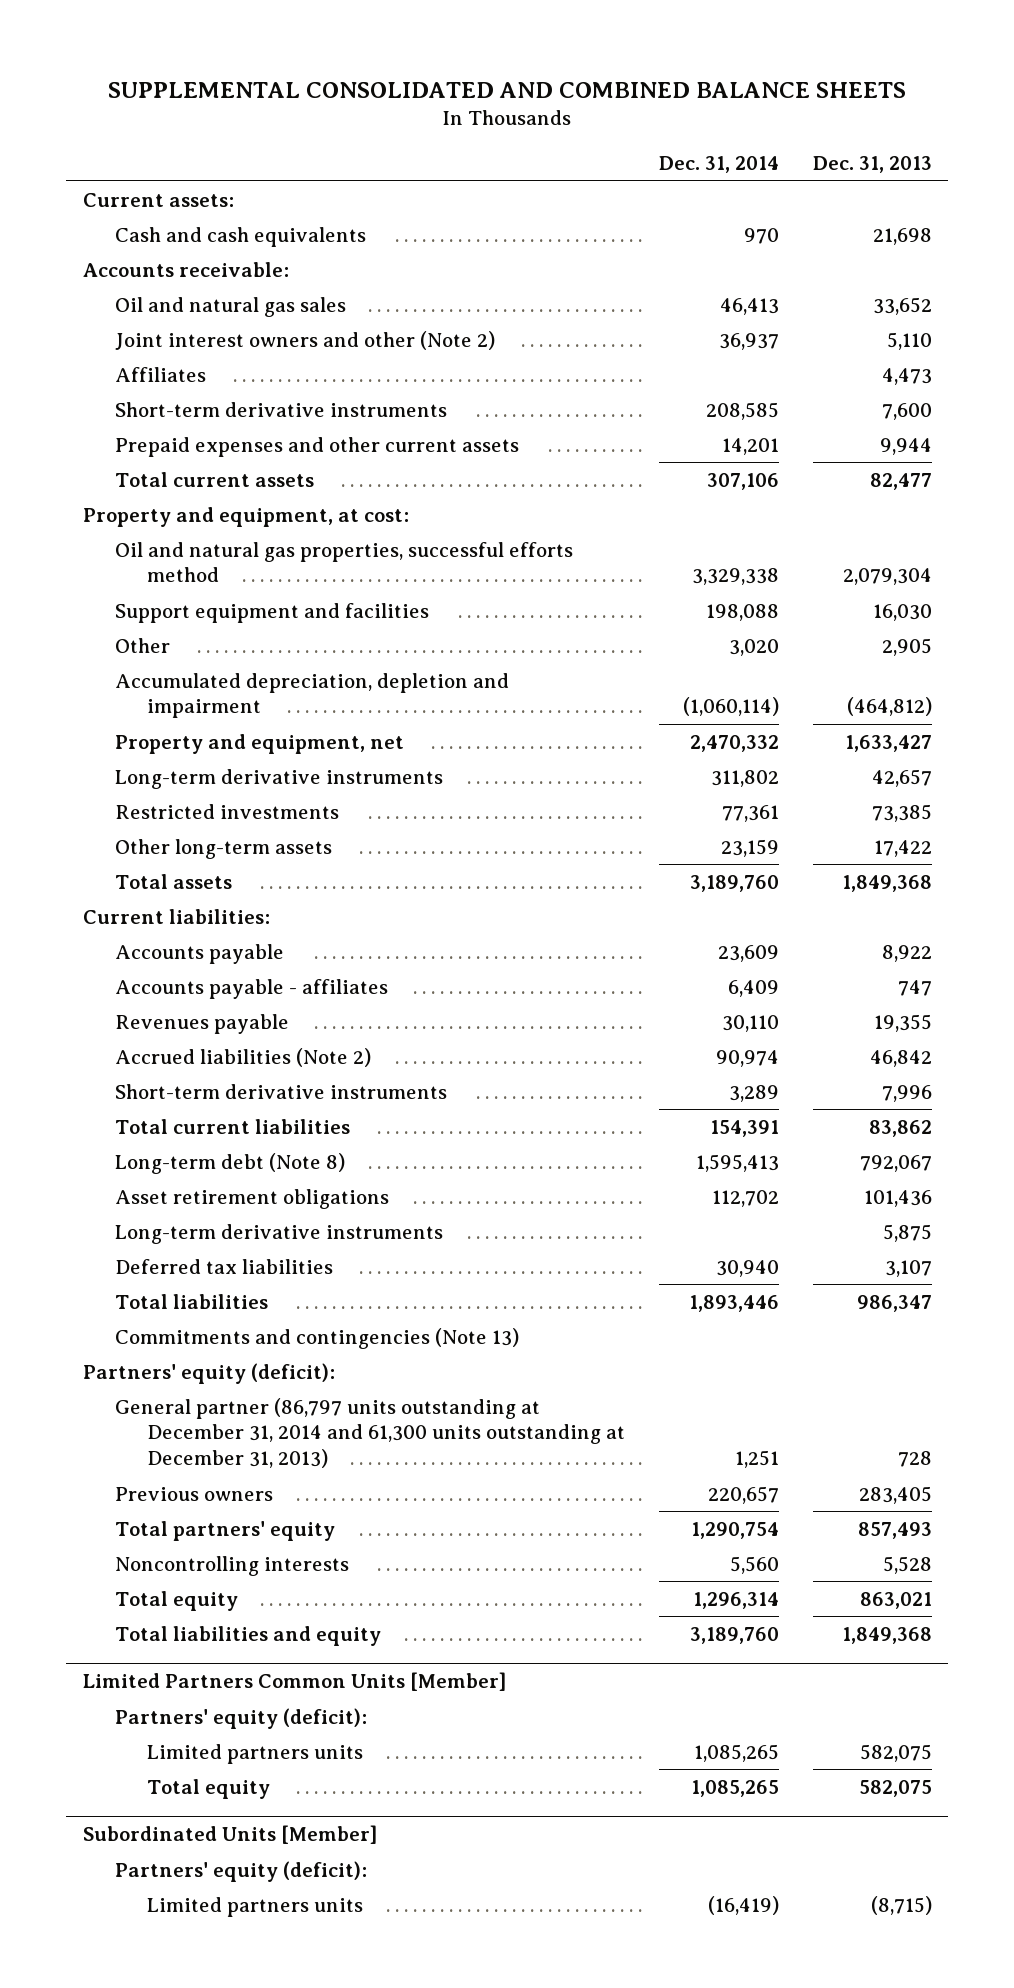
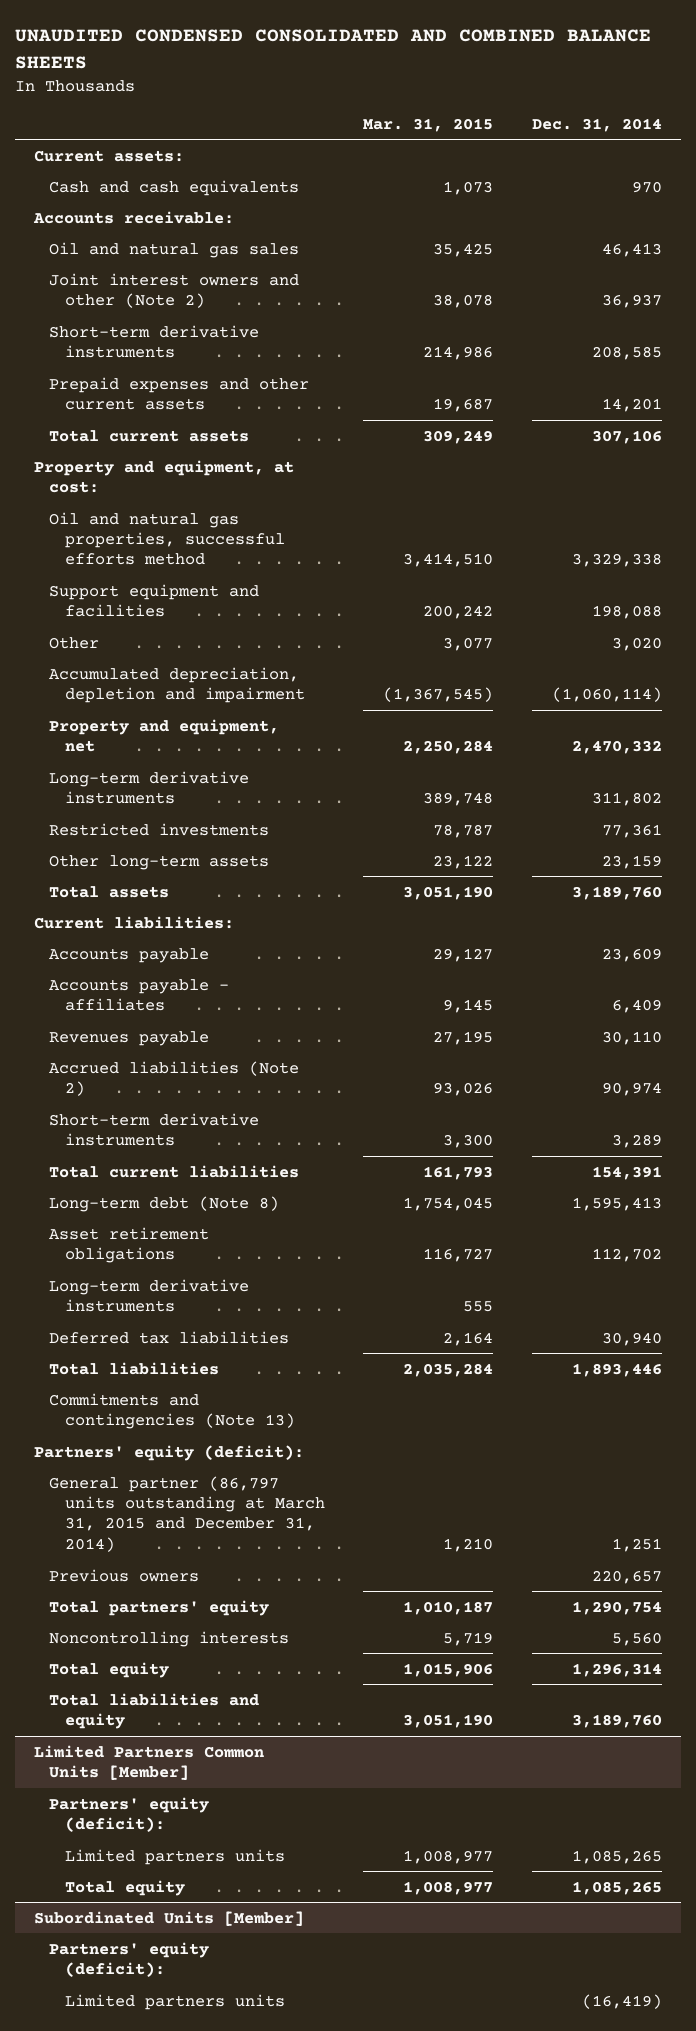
- SUPPLEMENTAL CONSOLIDATED AND COMBINED BALANCE SHEETS
+ UNAUDITED CONDENSED CONSOLIDATED AND COMBINED BALANCE SHEETS
- | Dec. 31, 2014 | Dec. 31, 2013
+ | Mar. 31, 2015 | Dec. 31, 2014
- Affiliates | | 4,473
- General partner (86,797 units outstanding at December 31, 2014 and 61,300 units outstanding at December 31, 2013) | 1,251 | 728
+ General partner (86,797 units outstanding at March 31, 2015 and December 31, 2014) | 1,210 | 1,251

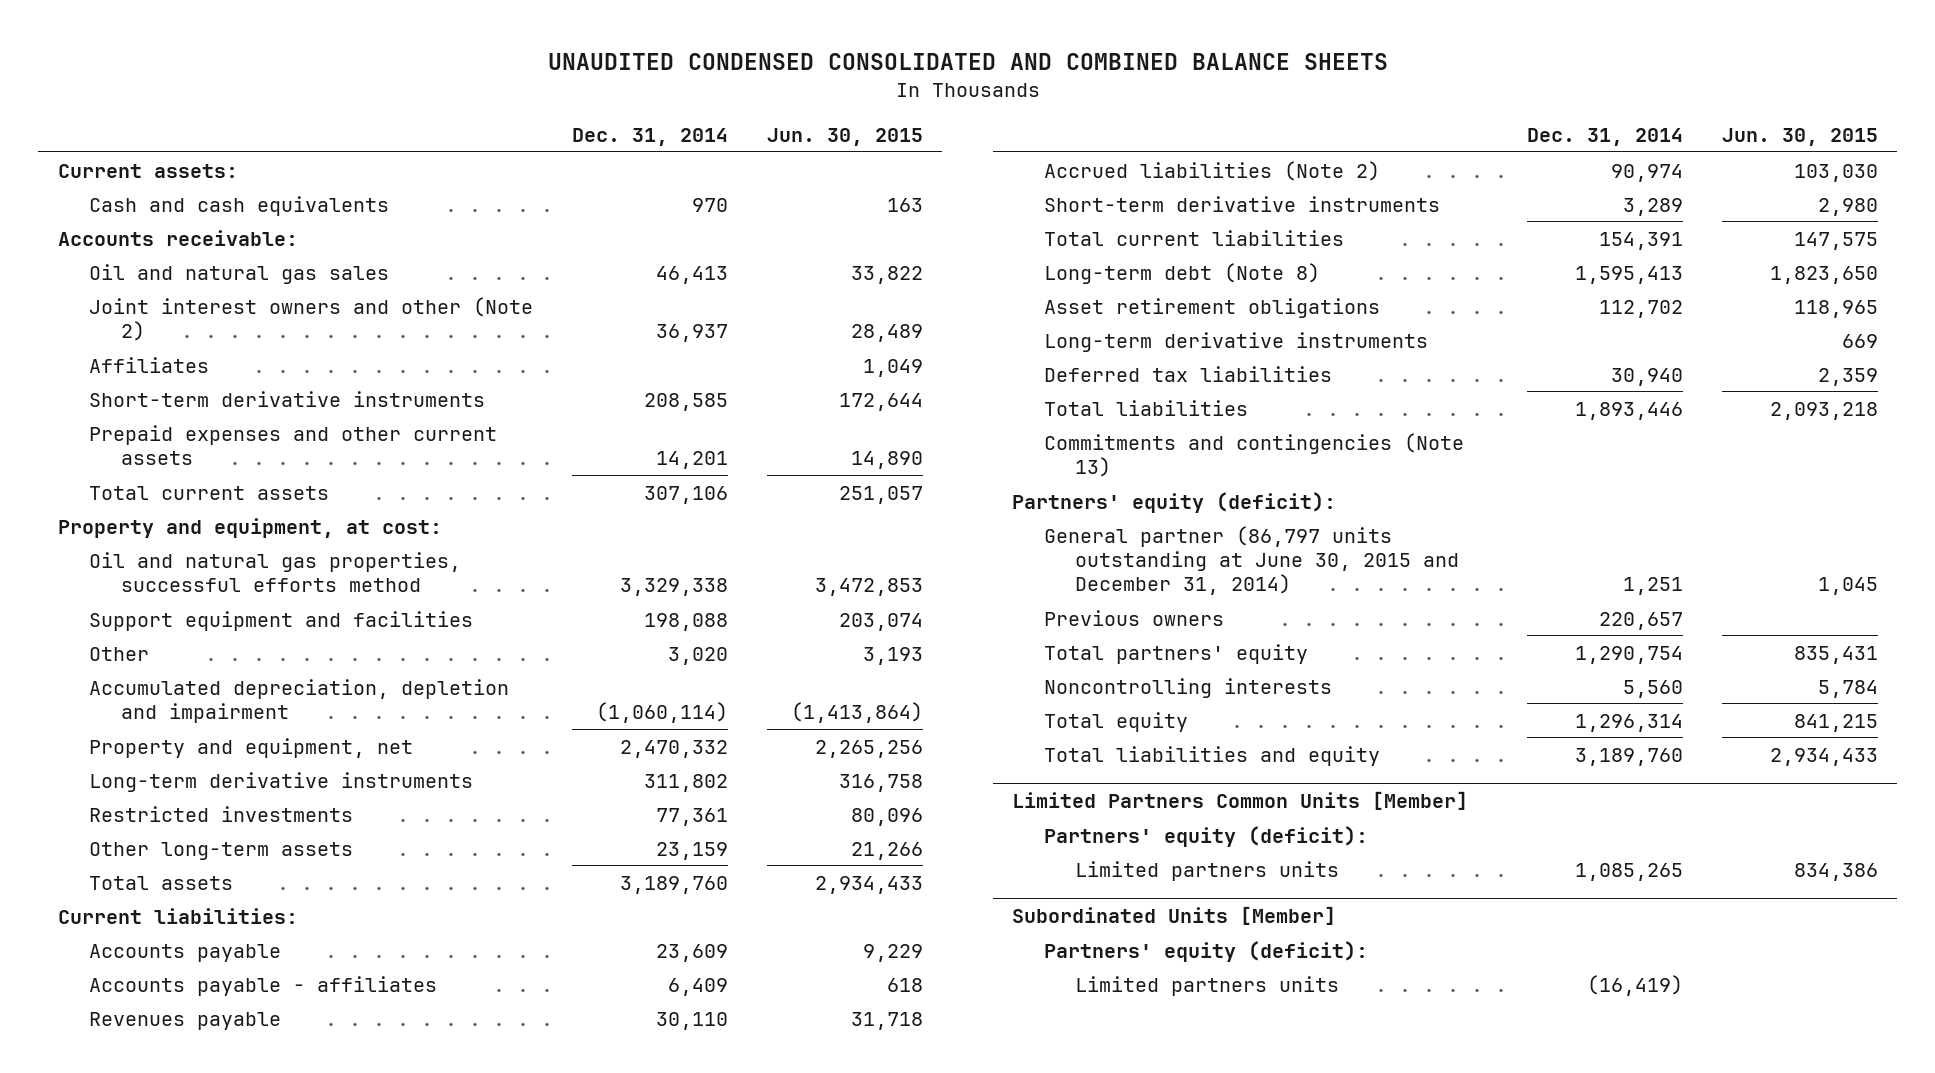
- | Mar. 31, 2015 | Dec. 31, 2014
+ | Dec. 31, 2014 | Jun. 30, 2015
+ Affiliates | | 1,049
- General partner (86,797 units outstanding at March 31, 2015 and December 31, 2014) | 1,210 | 1,251
+ General partner (86,797 units outstanding at June 30, 2015 and December 31, 2014) | 1,251 | 1,045
@ Limited Partners Common Units [Member]
- Total equity | 1,008,977 | 1,085,265

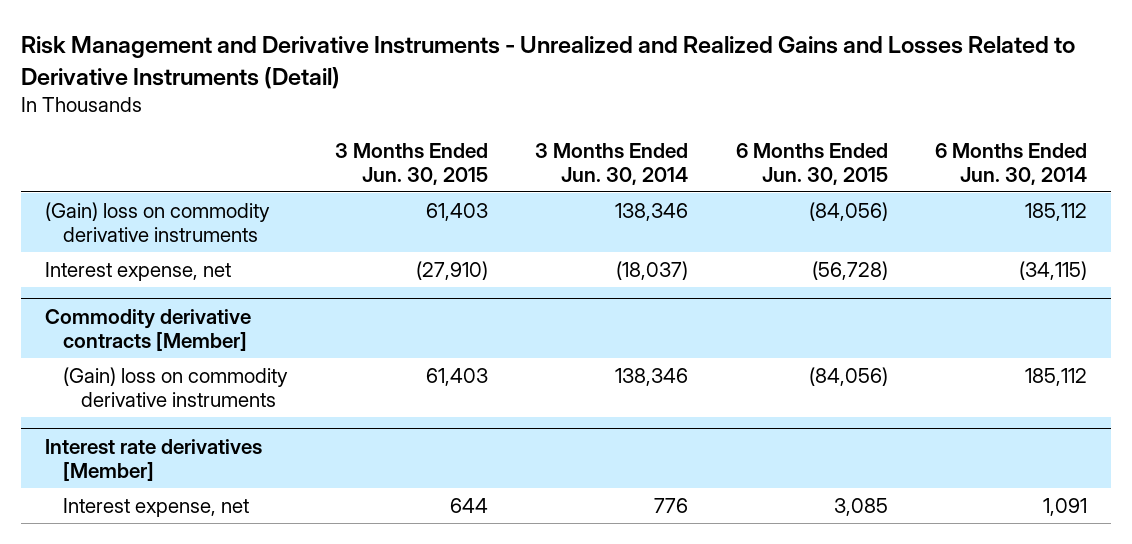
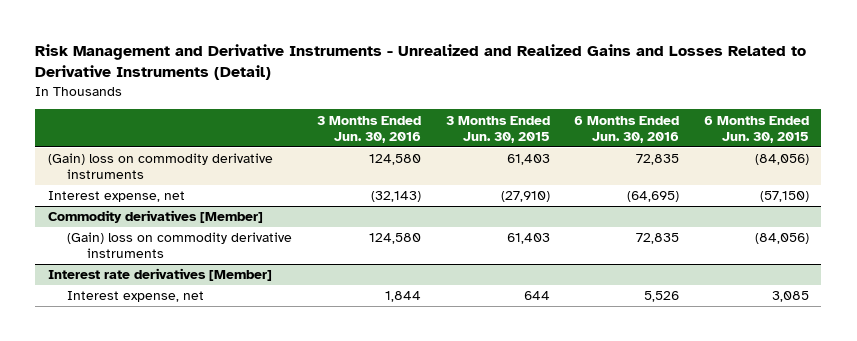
- | 3 Months Ended Jun. 30, 2015 | 3 Months Ended Jun. 30, 2014 | 6 Months Ended Jun. 30, 2015 | 6 Months Ended Jun. 30, 2014
+ | 3 Months Ended Jun. 30, 2016 | 3 Months Ended Jun. 30, 2015 | 6 Months Ended Jun. 30, 2016 | 6 Months Ended Jun. 30, 2015
- Interest expense, net | (27,910) | (18,037) | (56,728) | (34,115)
- Commodity derivative contracts [Member]
+ Interest expense, net | (32,143) | (27,910) | (64,695) | (57,150)
+ Commodity derivatives [Member]

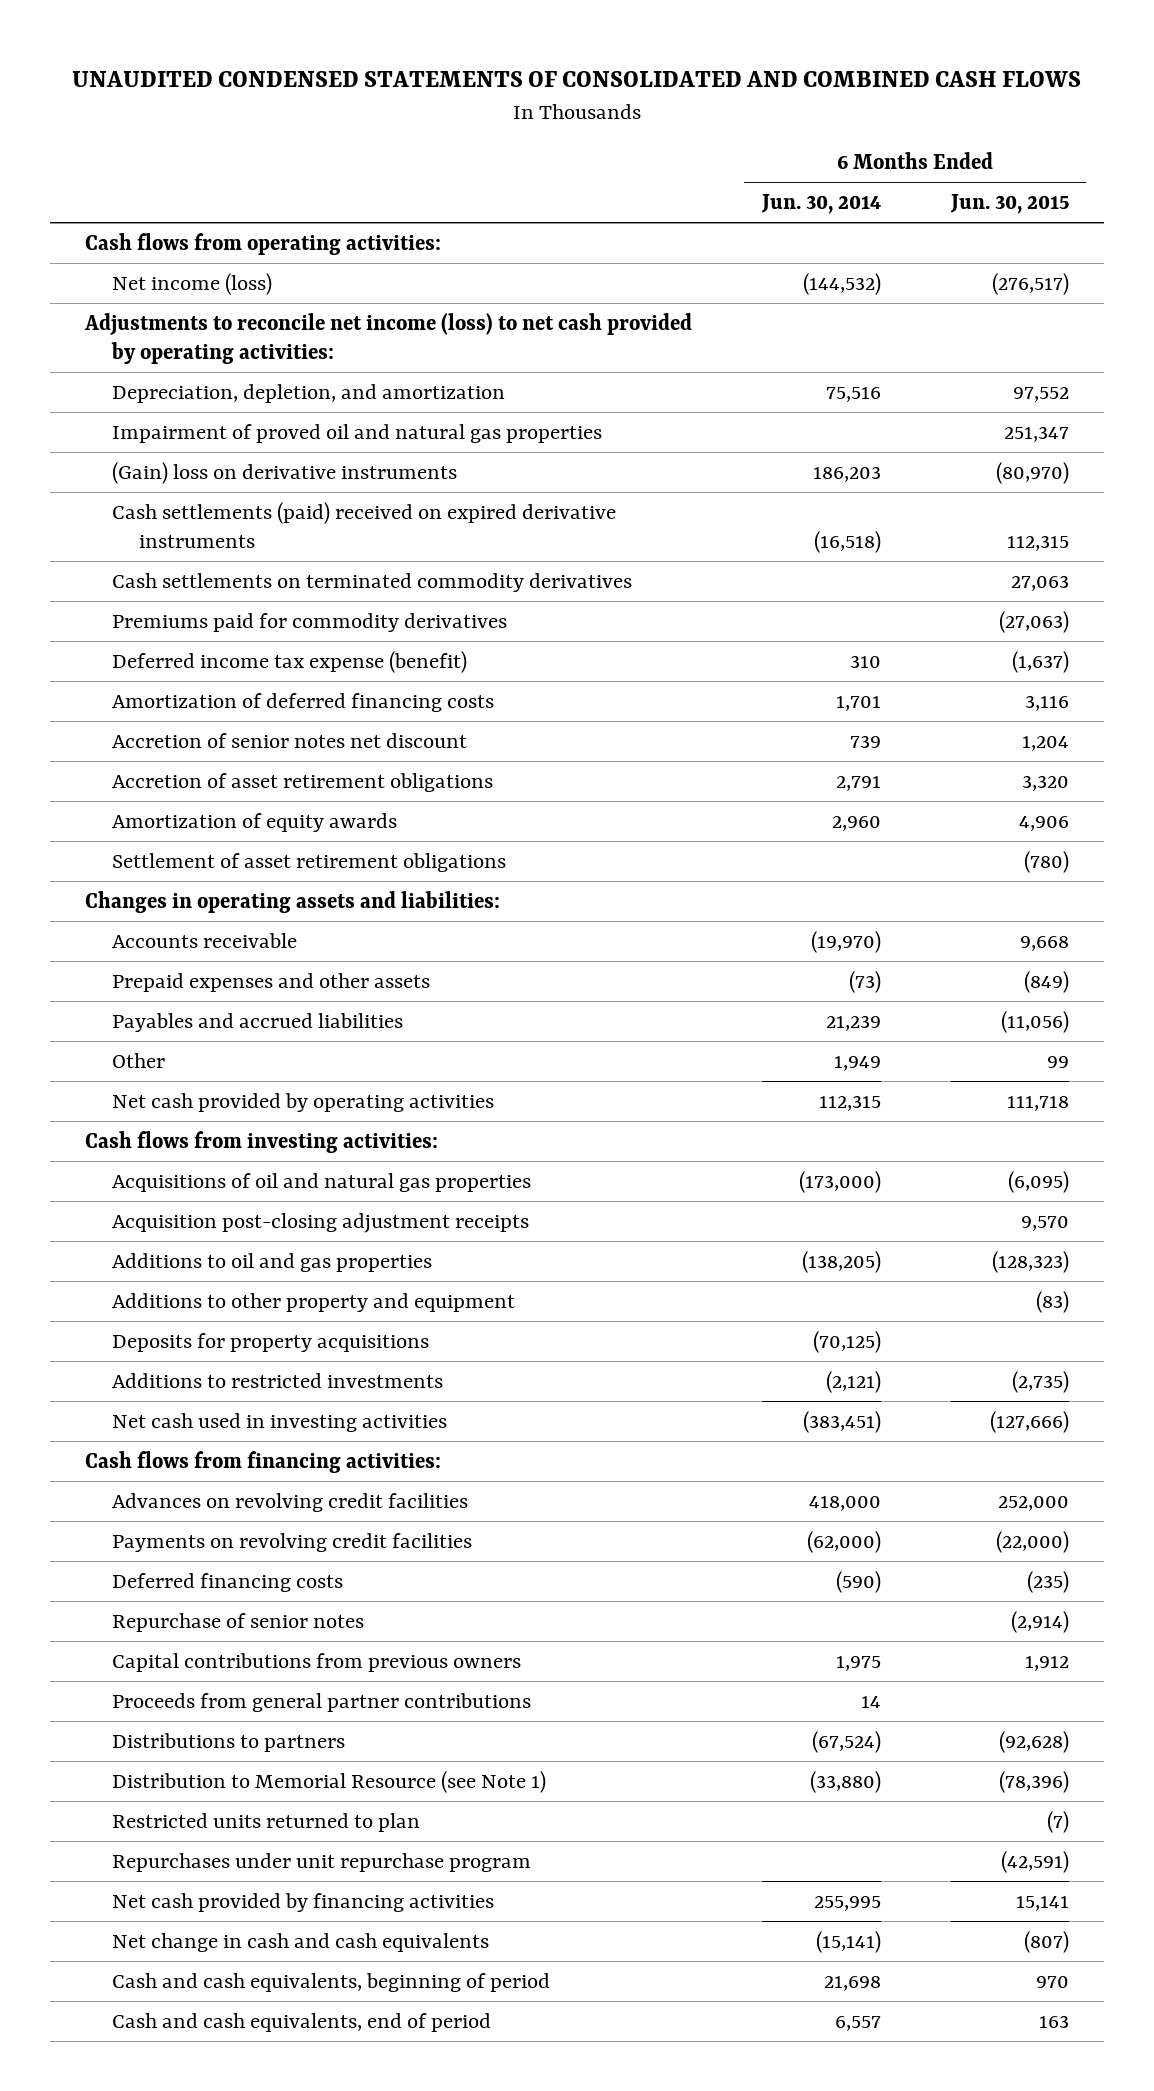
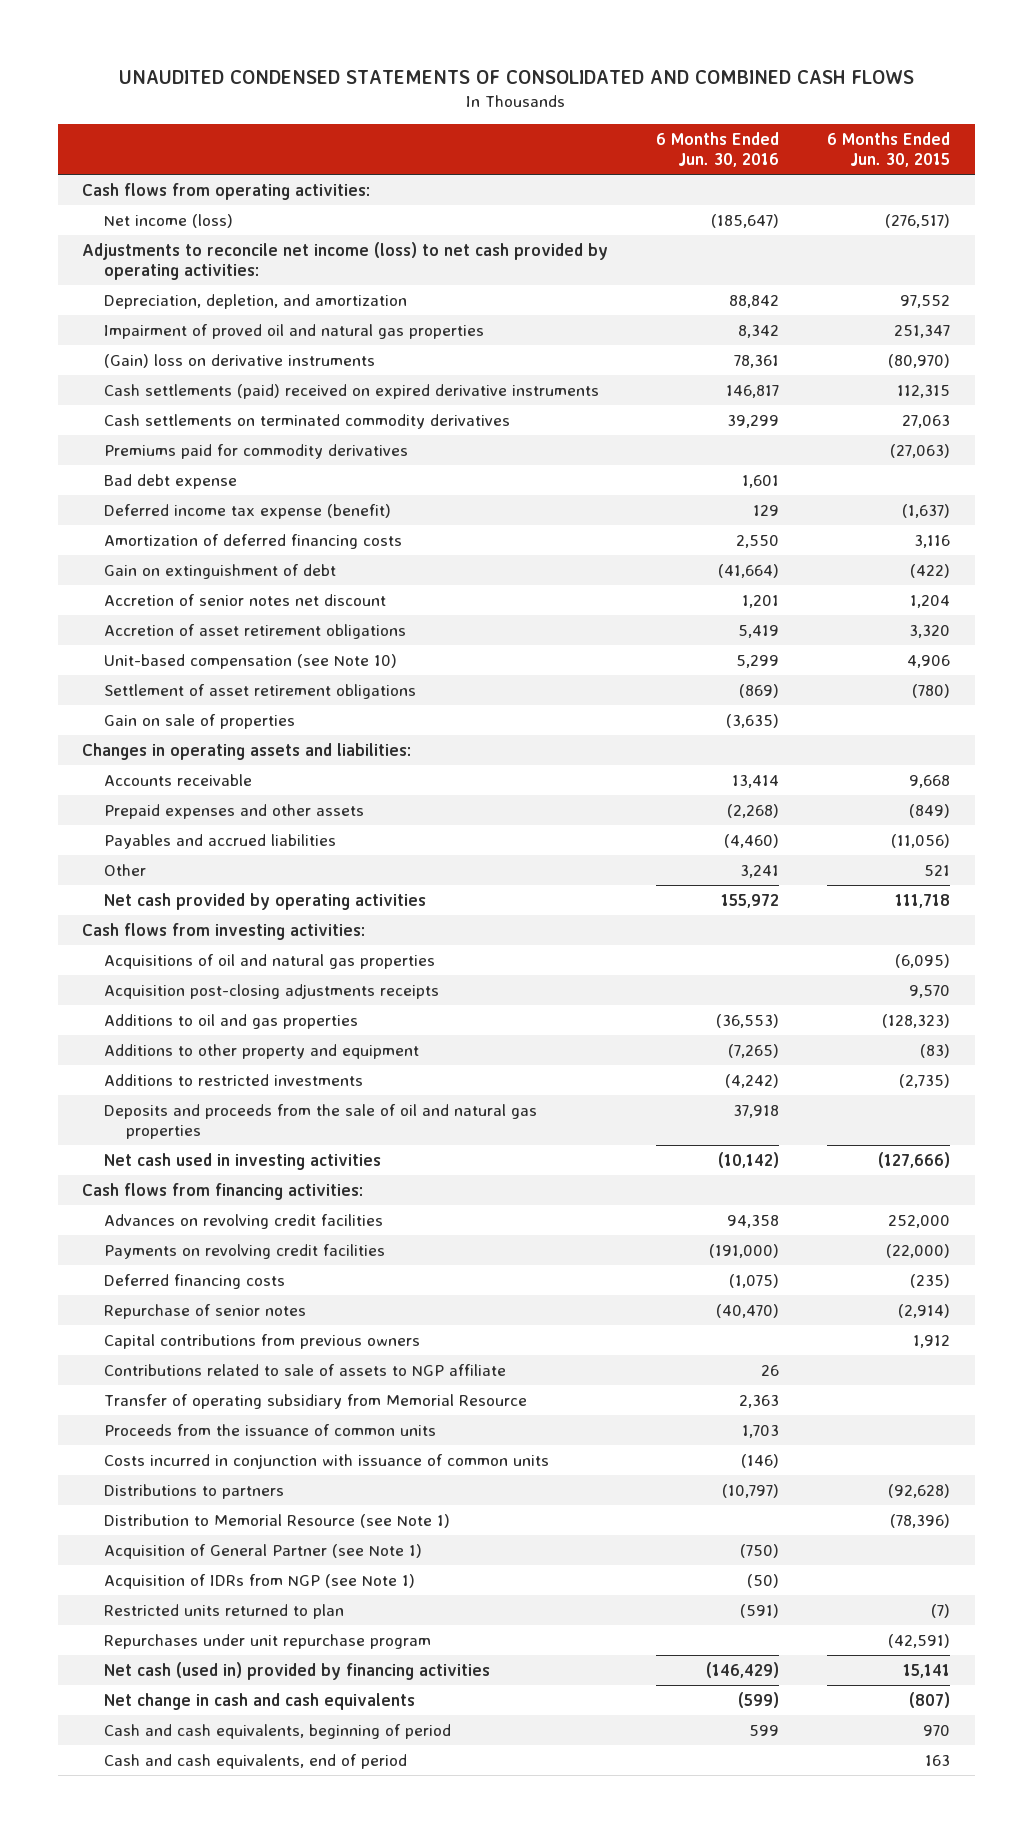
- | 6 Months Ended Jun. 30, 2014 | 6 Months Ended Jun. 30, 2015
+ | 6 Months Ended Jun. 30, 2016 | 6 Months Ended Jun. 30, 2015
+ Bad debt expense | 1,601 |
+ Gain on extinguishment of debt | (41,664) | (422)
- Amortization of equity awards | 2,960 | 4,906
+ Unit-based compensation (see Note 10) | 5,299 | 4,906
+ Gain on sale of properties | (3,635) |
- Other | 1,949 | 99
+ Other | 3,241 | 521
- Acquisition post-closing adjustment receipts | | 9,570
+ Acquisition post-closing adjustments receipts | | 9,570
- Deposits for property acquisitions | (70,125) |
+ Deposits and proceeds from the sale of oil and natural gas properties | 37,918 |
- Proceeds from general partner contributions | 14 |
+ Contributions related to sale of assets to NGP affiliate | 26 |
+ Transfer of operating subsidiary from Memorial Resource | 2,363 |
+ Proceeds from the issuance of common units | 1,703 |
+ Costs incurred in conjunction with issuance of common units | (146) |
+ Acquisition of General Partner (see Note 1) | (750) |
+ Acquisition of IDRs from NGP (see Note 1) | (50) |
- Net cash provided by financing activities | 255,995 | 15,141
+ Net cash (used in) provided by financing activities | (146,429) | 15,141

